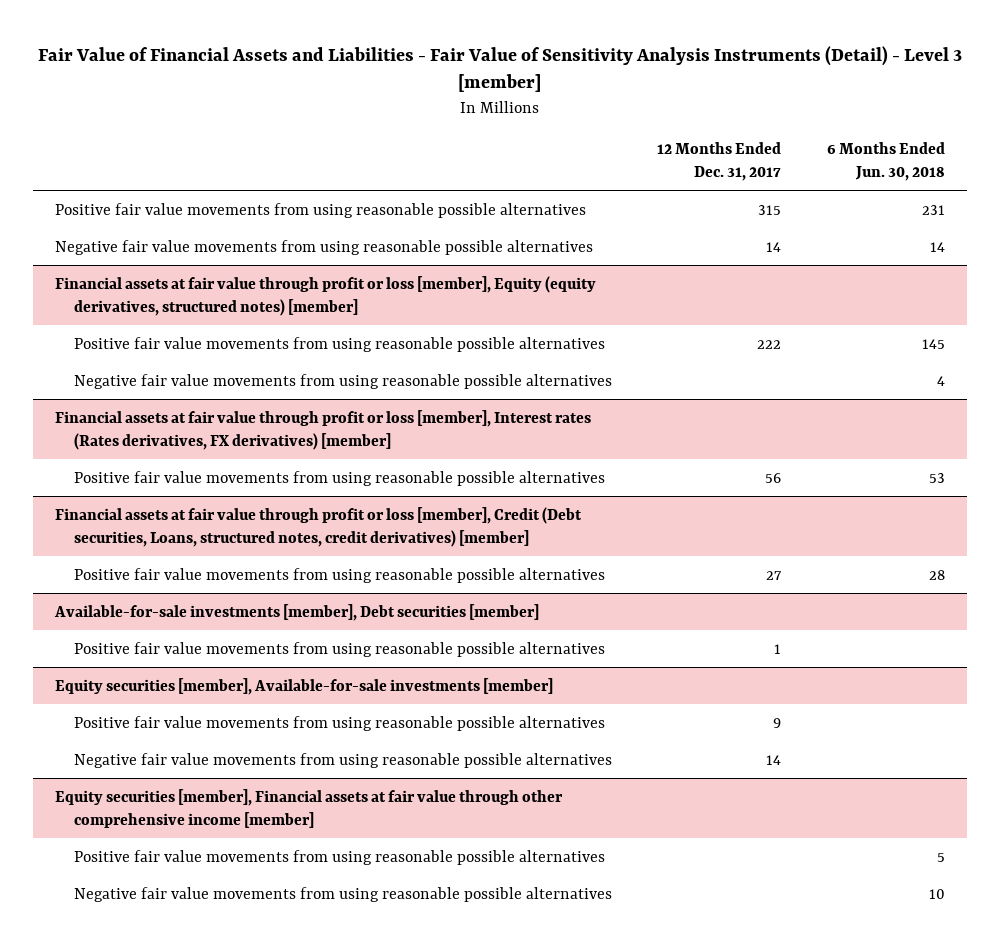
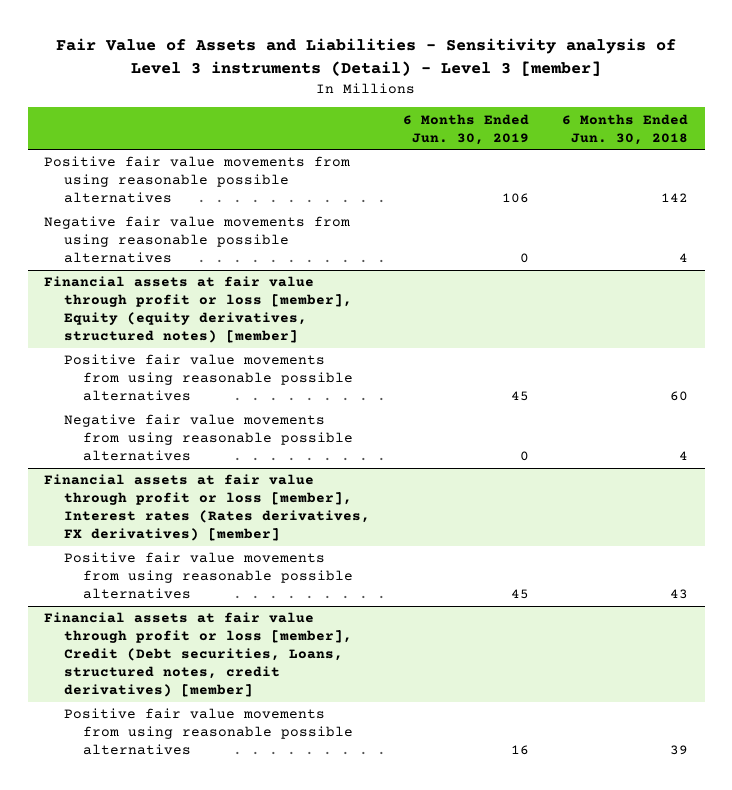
- Fair Value of Financial Assets and Liabilities - Fair Value of Sensitivity Analysis Instruments (Detail) - Level 3 [member]
+ Fair Value of Assets and Liabilities - Sensitivity analysis of Level 3 instruments (Detail) - Level 3 [member]
- | 12 Months Ended Dec. 31, 2017 | 6 Months Ended Jun. 30, 2018
+ | 6 Months Ended Jun. 30, 2019 | 6 Months Ended Jun. 30, 2018
- Positive fair value movements from using reasonable possible alternatives | 315 | 231
- Negative fair value movements from using reasonable possible alternatives | 14 | 14
+ Positive fair value movements from using reasonable possible alternatives | 106 | 142
+ Negative fair value movements from using reasonable possible alternatives | 0 | 4
@ Financial assets at fair value through profit or loss [member], Equity (equity derivatives, structured notes) [member]
- Positive fair value movements from using reasonable possible alternatives | 222 | 145
+ Positive fair value movements from using reasonable possible alternatives | 45 | 60
@ Financial assets at fair value through profit or loss [member], Interest rates (Rates derivatives, FX derivatives) [member]
- Positive fair value movements from using reasonable possible alternatives | 56 | 53
+ Positive fair value movements from using reasonable possible alternatives | 45 | 43
@ Financial assets at fair value through profit or loss [member], Credit (Debt securities, Loans, structured notes, credit derivatives) [member]
- Positive fair value movements from using reasonable possible alternatives | 27 | 28
- Available-for-sale investments [member], Debt securities [member]
- Positive fair value movements from using reasonable possible alternatives | 1 |
- Equity securities [member], Available-for-sale investments [member]
- Positive fair value movements from using reasonable possible alternatives | 9 |
- Negative fair value movements from using reasonable possible alternatives | 14 |
- Equity securities [member], Financial assets at fair value through other comprehensive income [member]
- Positive fair value movements from using reasonable possible alternatives | | 5
- Negative fair value movements from using reasonable possible alternatives | | 10
@ Financial assets at fair value through profit or loss [member], Credit (Debt securities, Loans, structured notes, credit derivatives) [member]
+ Positive fair value movements from using reasonable possible alternatives | 16 | 39

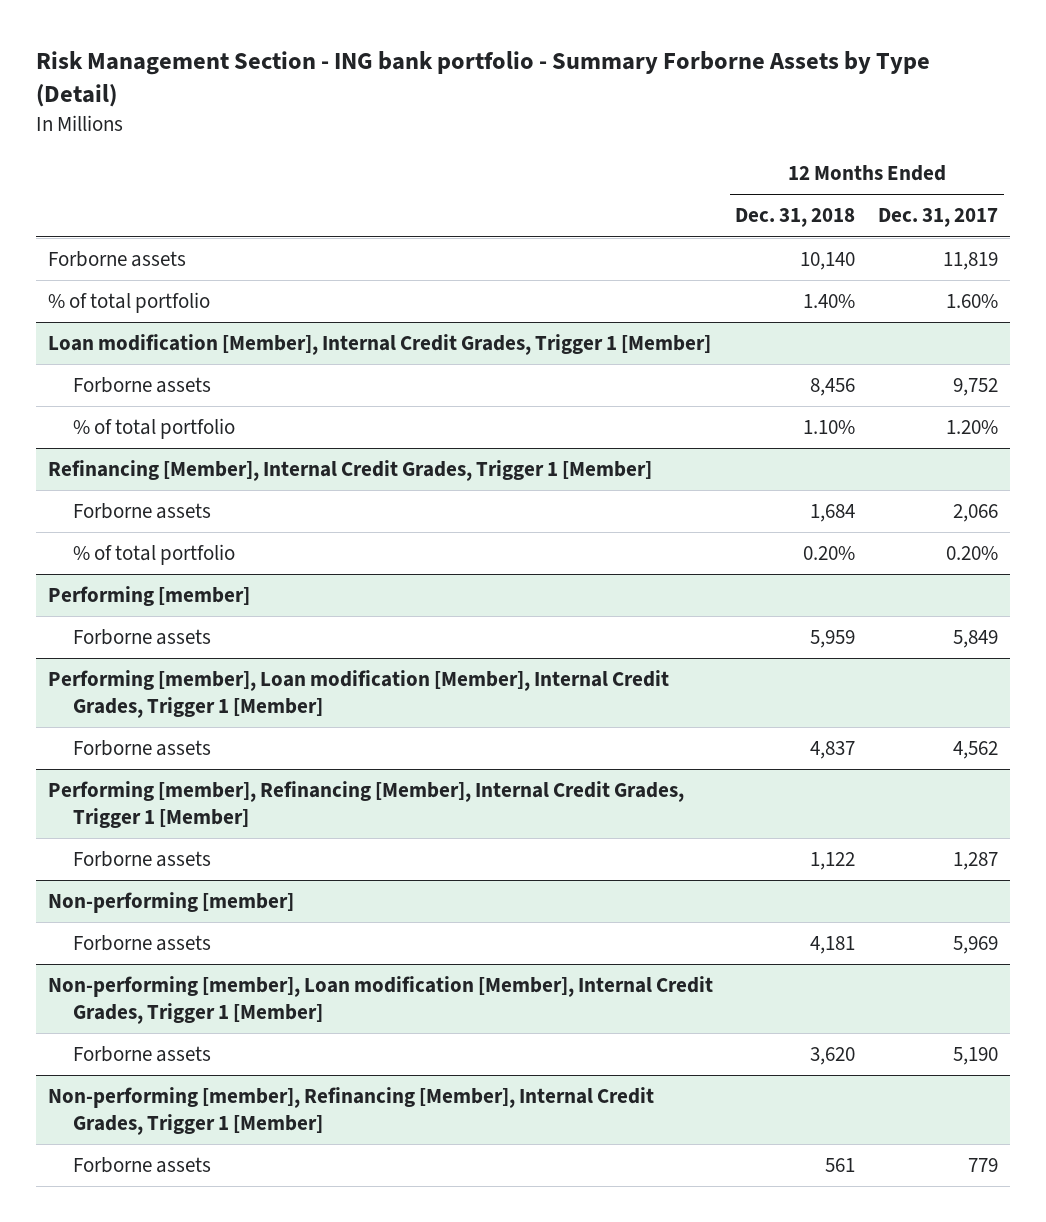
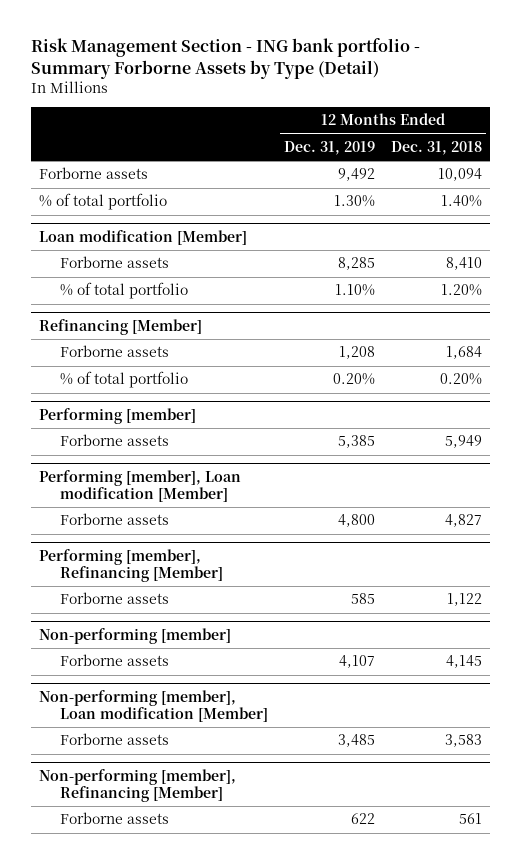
- | 12 Months Ended Dec. 31, 2018 | 12 Months Ended Dec. 31, 2017
+ | 12 Months Ended Dec. 31, 2019 | 12 Months Ended Dec. 31, 2018
- Forborne assets | 10,140 | 11,819
+ Forborne assets | 9,492 | 10,094
- Loan modification [Member], Internal Credit Grades, Trigger 1 [Member]
- Forborne assets | 8,456 | 9,752
- % of total portfolio | 1.10% | 1.20%
- Refinancing [Member], Internal Credit Grades, Trigger 1 [Member]
+ Loan modification [Member]
+ Forborne assets | 8,285 | 8,410
+ % of total portfolio | 1.10% | 1.20%
+ Refinancing [Member]
@ Performing [member]
- Forborne assets | 5,959 | 5,849
- Performing [member], Loan modification [Member], Internal Credit Grades, Trigger 1 [Member]
- Forborne assets | 4,837 | 4,562
- Performing [member], Refinancing [Member], Internal Credit Grades, Trigger 1 [Member]
@ Performing [member]
+ Forborne assets | 5,385 | 5,949
+ Performing [member], Loan modification [Member]
+ Forborne assets | 4,800 | 4,827
+ Performing [member], Refinancing [Member]
@ Non-performing [member]
- Forborne assets | 4,181 | 5,969
- Non-performing [member], Loan modification [Member], Internal Credit Grades, Trigger 1 [Member]
- Forborne assets | 3,620 | 5,190
- Non-performing [member], Refinancing [Member], Internal Credit Grades, Trigger 1 [Member]
@ Non-performing [member]
+ Forborne assets | 4,107 | 4,145
+ Non-performing [member], Loan modification [Member]
+ Forborne assets | 3,485 | 3,583
+ Non-performing [member], Refinancing [Member]

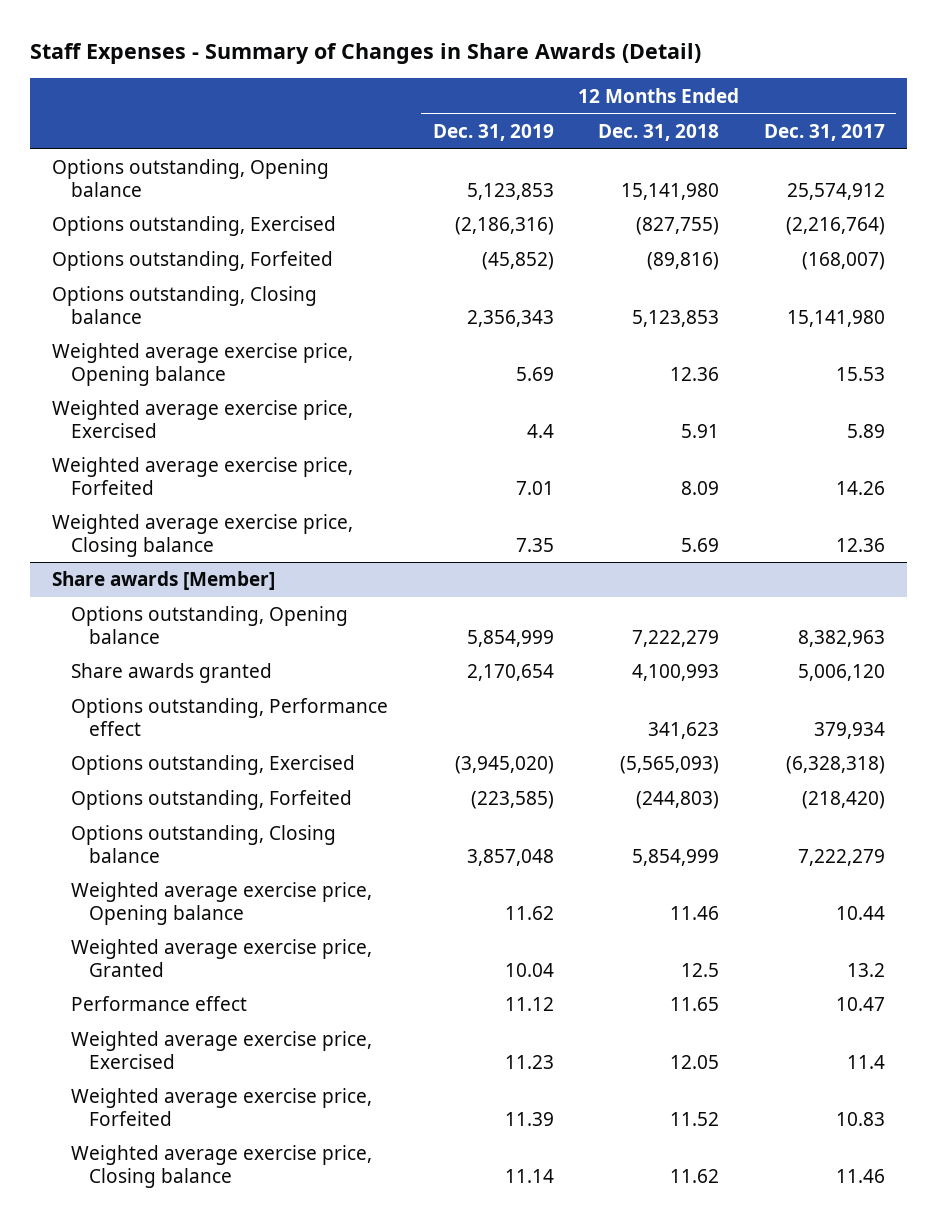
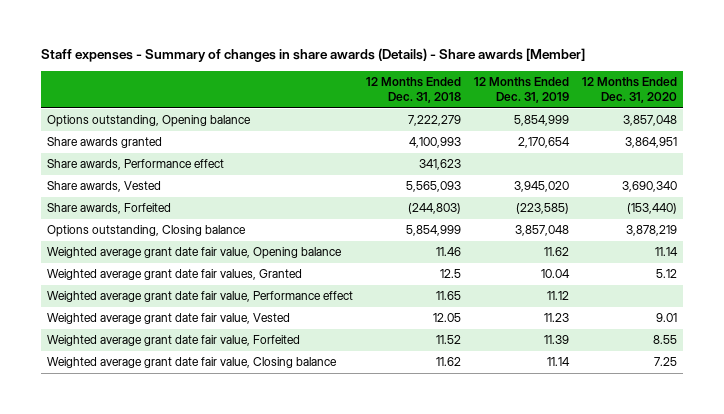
- Staff Expenses - Summary of Changes in Share Awards (Detail)
+ Staff expenses - Summary of changes in share awards (Details) - Share awards [Member]
- | 12 Months Ended Dec. 31, 2019 | 12 Months Ended Dec. 31, 2018 | 12 Months Ended Dec. 31, 2017
+ | 12 Months Ended Dec. 31, 2018 | 12 Months Ended Dec. 31, 2019 | 12 Months Ended Dec. 31, 2020
- Options outstanding, Opening balance | 5,123,853 | 15,141,980 | 25,574,912
- Options outstanding, Exercised | (2,186,316) | (827,755) | (2,216,764)
- Options outstanding, Forfeited | (45,852) | (89,816) | (168,007)
- Options outstanding, Closing balance | 2,356,343 | 5,123,853 | 15,141,980
- Weighted average exercise price, Opening balance | 5.69 | 12.36 | 15.53
- Weighted average exercise price, Exercised | 4.4 | 5.91 | 5.89
- Weighted average exercise price, Forfeited | 7.01 | 8.09 | 14.26
- Weighted average exercise price, Closing balance | 7.35 | 5.69 | 12.36
- Share awards [Member]
- Options outstanding, Performance effect | | 341,623 | 379,934
- Options outstanding, Exercised | (3,945,020) | (5,565,093) | (6,328,318)
- Options outstanding, Forfeited | (223,585) | (244,803) | (218,420)
+ Share awards, Performance effect | 341,623 | |
+ Share awards, Vested | 5,565,093 | 3,945,020 | 3,690,340
+ Share awards, Forfeited | (244,803) | (223,585) | (153,440)
- Weighted average exercise price, Opening balance | 11.62 | 11.46 | 10.44
- Weighted average exercise price, Granted | 10.04 | 12.5 | 13.2
- Performance effect | 11.12 | 11.65 | 10.47
- Weighted average exercise price, Exercised | 11.23 | 12.05 | 11.4
- Weighted average exercise price, Forfeited | 11.39 | 11.52 | 10.83
- Weighted average exercise price, Closing balance | 11.14 | 11.62 | 11.46
+ Weighted average grant date fair value, Opening balance | 11.46 | 11.62 | 11.14
+ Weighted average grant date fair values, Granted | 12.5 | 10.04 | 5.12
+ Weighted average grant date fair value, Performance effect | 11.65 | 11.12 |
+ Weighted average grant date fair value, Vested | 12.05 | 11.23 | 9.01
+ Weighted average grant date fair value, Forfeited | 11.52 | 11.39 | 8.55
+ Weighted average grant date fair value, Closing balance | 11.62 | 11.14 | 7.25

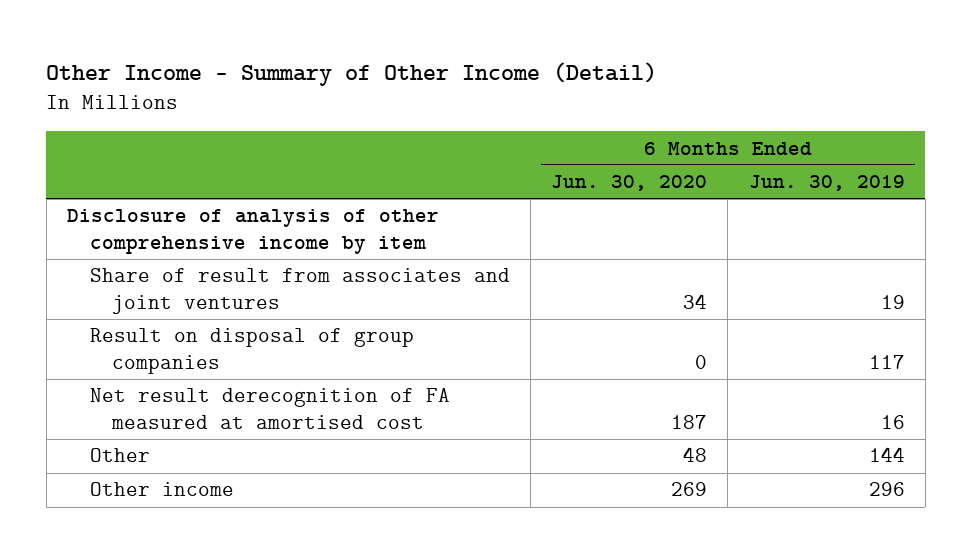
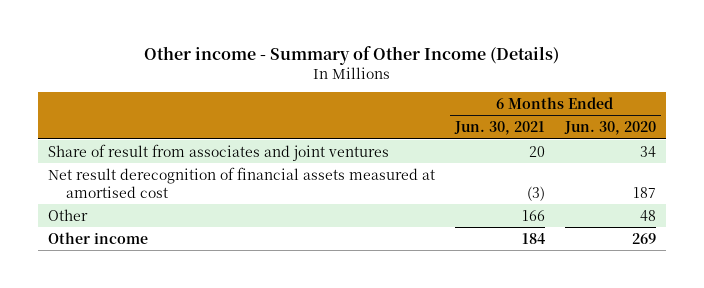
- Other Income - Summary of Other Income (Detail)
+ Other income - Summary of Other Income (Details)
- | 6 Months Ended Jun. 30, 2020 | 6 Months Ended Jun. 30, 2019
+ | 6 Months Ended Jun. 30, 2021 | 6 Months Ended Jun. 30, 2020
- Disclosure of analysis of other comprehensive income by item
- Result on disposal of group companies | 0 | 117
- Net result derecognition of FA measured at amortised cost | 187 | 16
+ Net result derecognition of financial assets measured at amortised cost | (3) | 187

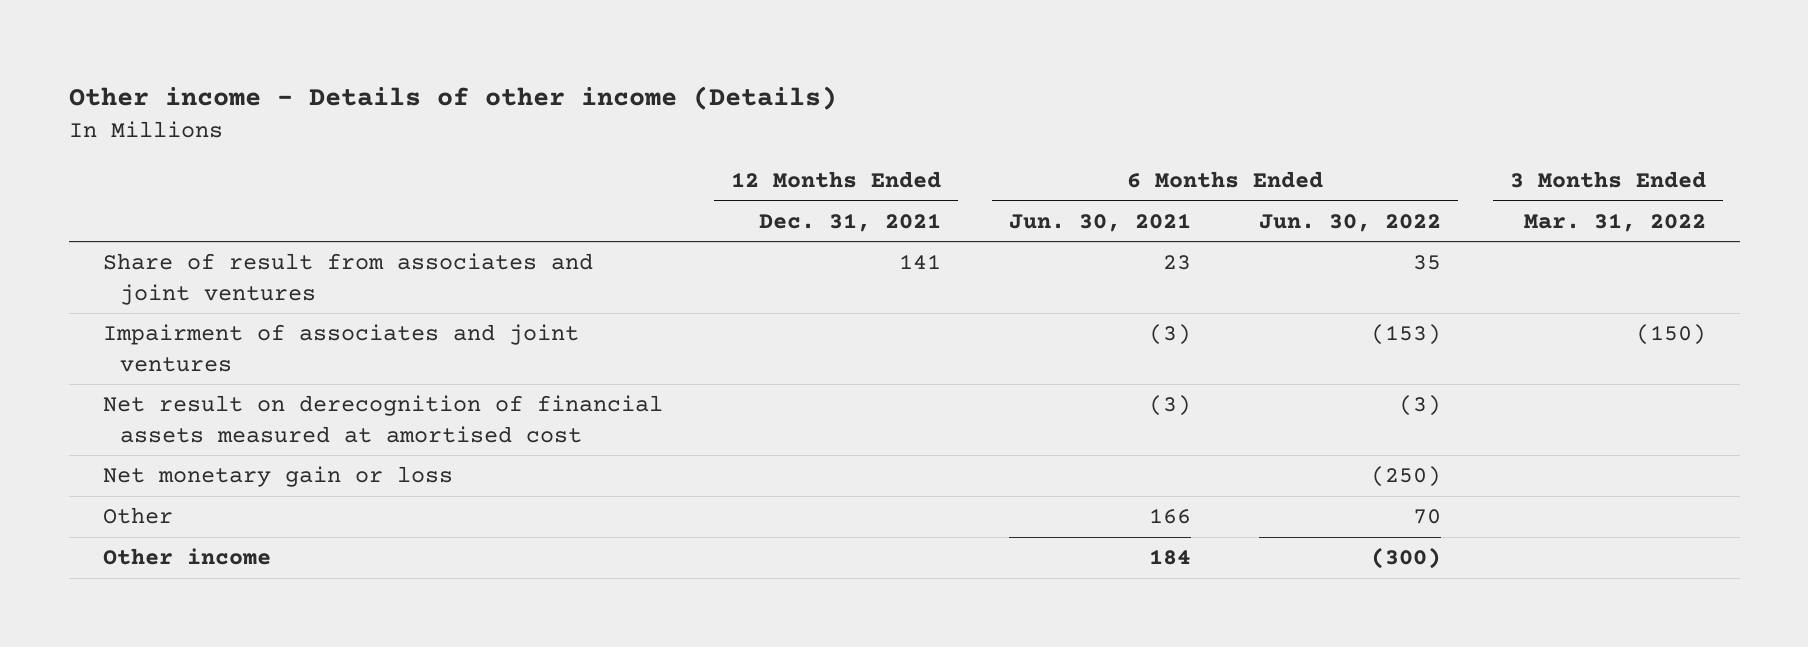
- Other income - Summary of Other Income (Details)
+ Other income - Details of other income (Details)
- | 6 Months Ended Jun. 30, 2021 | 6 Months Ended Jun. 30, 2020
+ | 12 Months Ended Dec. 31, 2021 | 6 Months Ended Jun. 30, 2021 | 6 Months Ended Jun. 30, 2022 | 3 Months Ended Mar. 31, 2022
- Share of result from associates and joint ventures | 20 | 34
- Net result derecognition of financial assets measured at amortised cost | (3) | 187
+ Share of result from associates and joint ventures | 141 | 23 | 35 |
+ Impairment of associates and joint ventures | | (3) | (153) | (150)
+ Net result on derecognition of financial assets measured at amortised cost | | (3) | (3) |
+ Net monetary gain or loss | | | (250) |

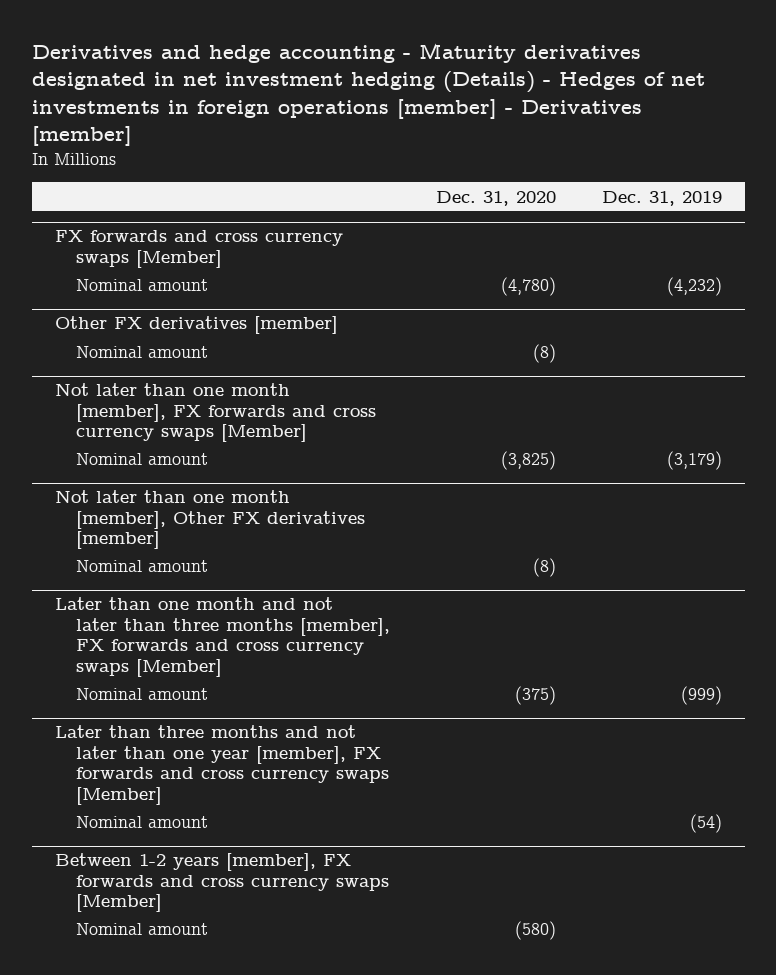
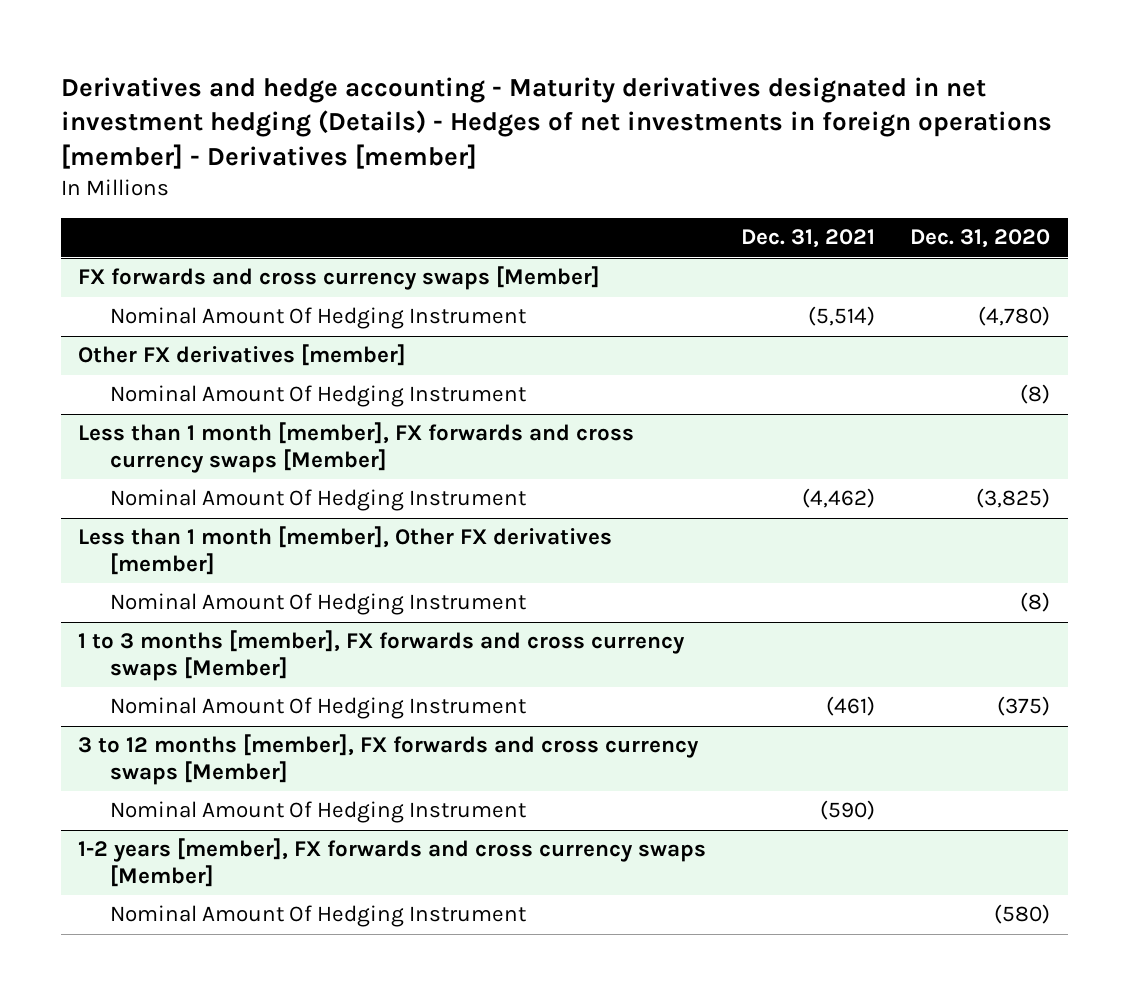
- | Dec. 31, 2020 | Dec. 31, 2019
+ | Dec. 31, 2021 | Dec. 31, 2020
@ FX forwards and cross currency swaps [Member]
- Nominal amount | (4,780) | (4,232)
+ Nominal Amount Of Hedging Instrument | (5,514) | (4,780)
@ Other FX derivatives [member]
- Nominal amount | (8) |
- Not later than one month [member], FX forwards and cross currency swaps [Member]
- Nominal amount | (3,825) | (3,179)
- Not later than one month [member], Other FX derivatives [member]
- Nominal amount | (8) |
- Later than one month and not later than three months [member], FX forwards and cross currency swaps [Member]
- Nominal amount | (375) | (999)
- Later than three months and not later than one year [member], FX forwards and cross currency swaps [Member]
- Nominal amount | | (54)
- Between 1-2 years [member], FX forwards and cross currency swaps [Member]
- Nominal amount | (580) |
@ Other FX derivatives [member]
+ Nominal Amount Of Hedging Instrument | | (8)
+ Less than 1 month [member], FX forwards and cross currency swaps [Member]
+ Nominal Amount Of Hedging Instrument | (4,462) | (3,825)
+ Less than 1 month [member], Other FX derivatives [member]
+ Nominal Amount Of Hedging Instrument | | (8)
+ 1 to 3 months [member], FX forwards and cross currency swaps [Member]
+ Nominal Amount Of Hedging Instrument | (461) | (375)
+ 3 to 12 months [member], FX forwards and cross currency swaps [Member]
+ Nominal Amount Of Hedging Instrument | (590) |
+ 1-2 years [member], FX forwards and cross currency swaps [Member]
+ Nominal Amount Of Hedging Instrument | | (580)

